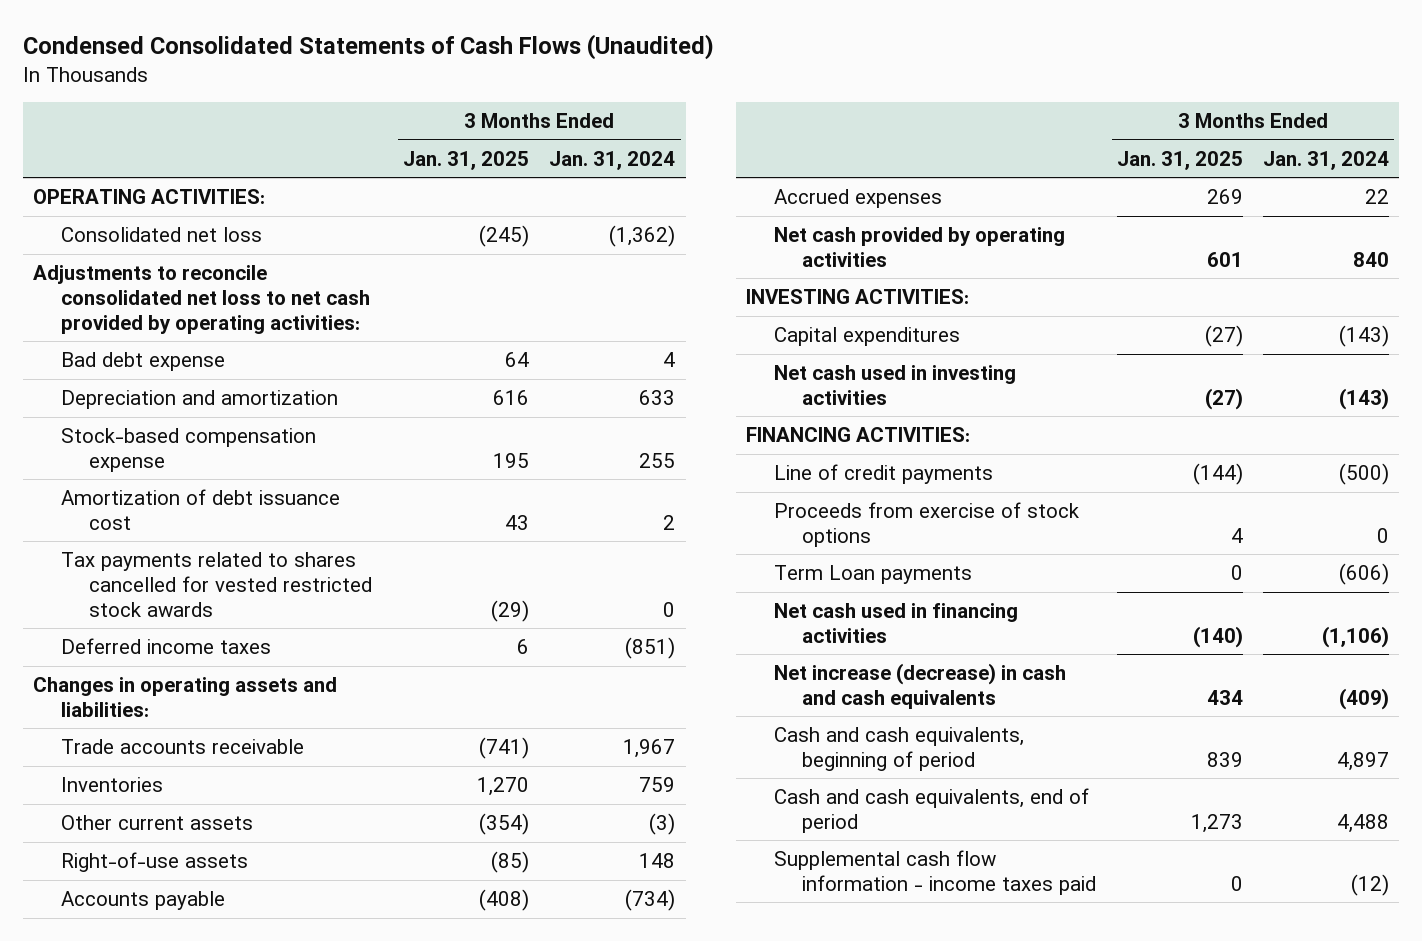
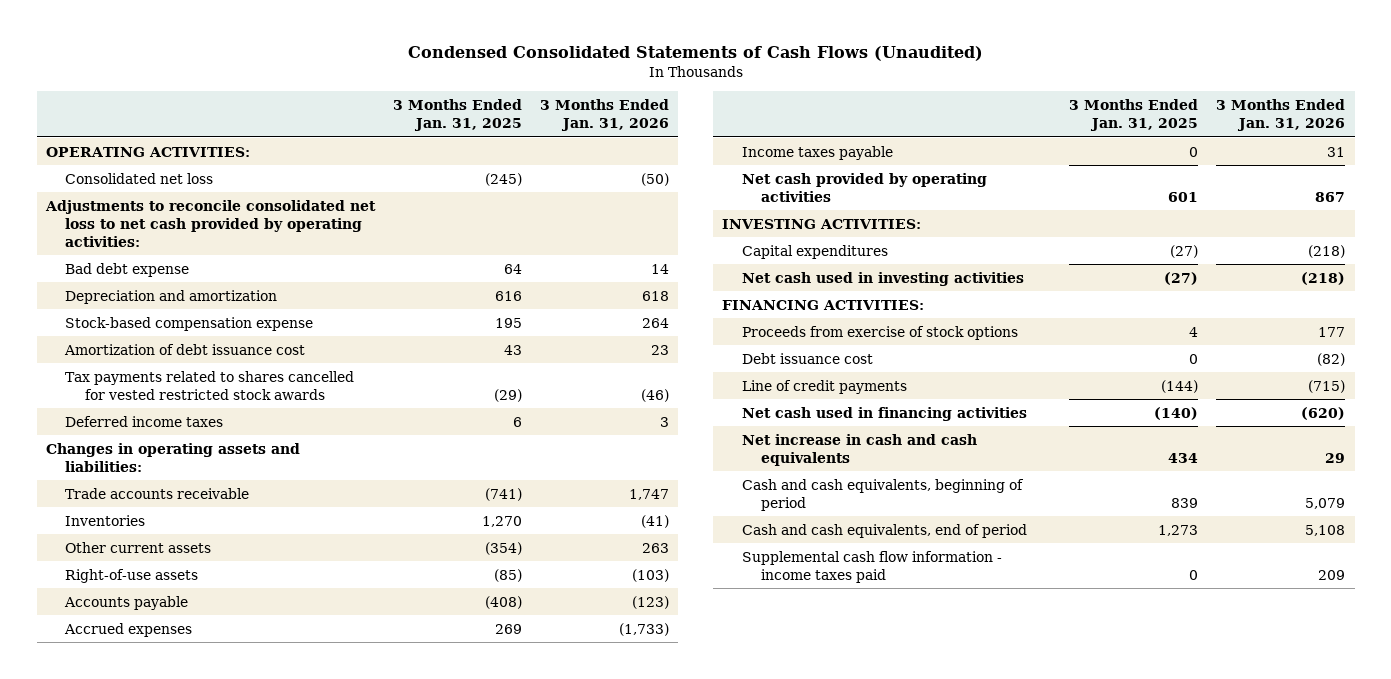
- | 3 Months Ended Jan. 31, 2025 | 3 Months Ended Jan. 31, 2024
+ | 3 Months Ended Jan. 31, 2025 | 3 Months Ended Jan. 31, 2026
+ Income taxes payable | 0 | 31
- Term Loan payments | 0 | (606)
+ Debt issuance cost | 0 | (82)
moved down: Line of credit payments | (144) | (715)
- Net increase (decrease) in cash and cash equivalents | 434 | (409)
+ Net increase in cash and cash equivalents | 434 | 29

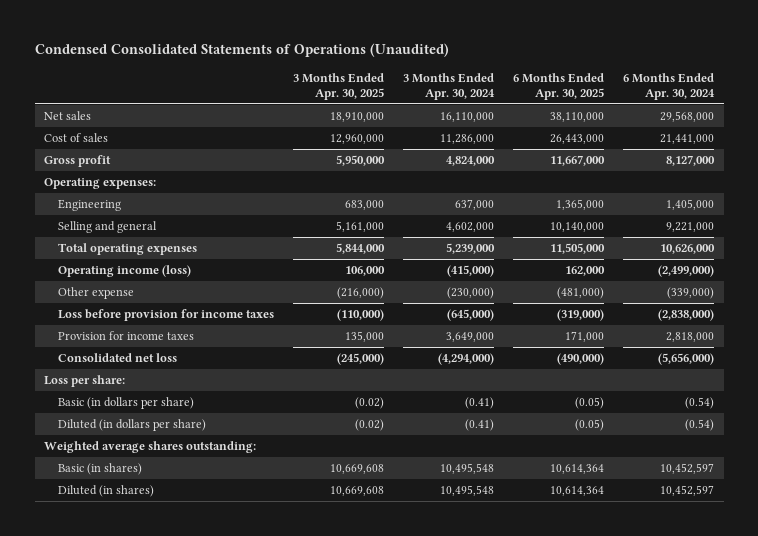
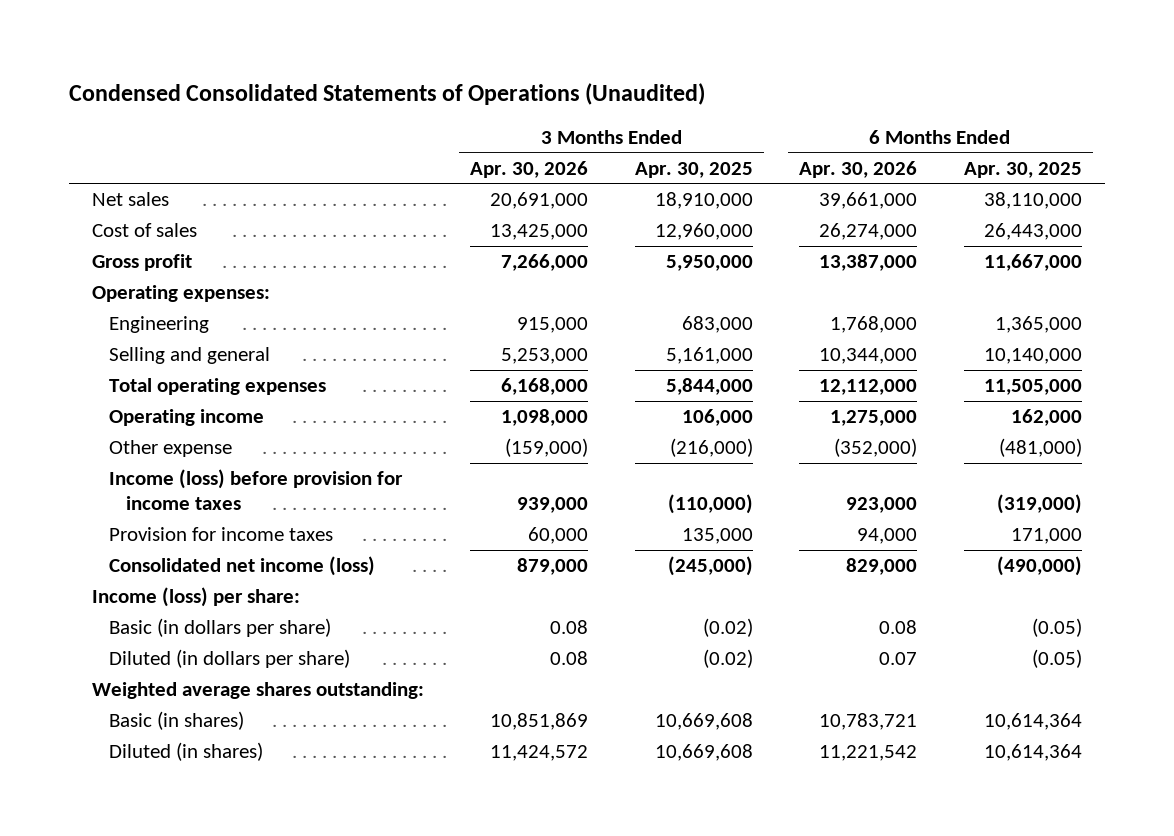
- | 3 Months Ended Apr. 30, 2025 | 3 Months Ended Apr. 30, 2024 | 6 Months Ended Apr. 30, 2025 | 6 Months Ended Apr. 30, 2024
+ | 3 Months Ended Apr. 30, 2026 | 3 Months Ended Apr. 30, 2025 | 6 Months Ended Apr. 30, 2026 | 6 Months Ended Apr. 30, 2025
- Operating income (loss) | 106,000 | (415,000) | 162,000 | (2,499,000)
+ Operating income | 1,098,000 | 106,000 | 1,275,000 | 162,000
- Loss before provision for income taxes | (110,000) | (645,000) | (319,000) | (2,838,000)
+ Income (loss) before provision for income taxes | 939,000 | (110,000) | 923,000 | (319,000)
- Consolidated net loss | (245,000) | (4,294,000) | (490,000) | (5,656,000)
- Loss per share:
+ Consolidated net income (loss) | 879,000 | (245,000) | 829,000 | (490,000)
+ Income (loss) per share:

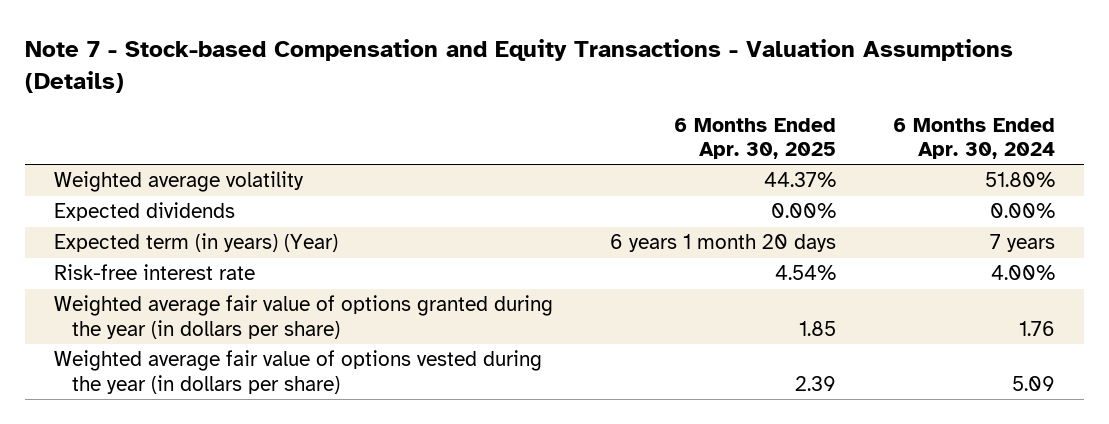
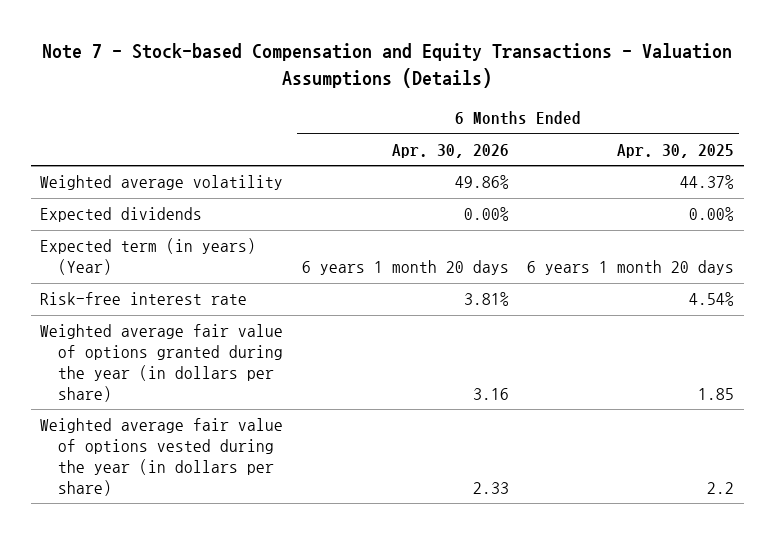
- | 6 Months Ended Apr. 30, 2025 | 6 Months Ended Apr. 30, 2024
+ | 6 Months Ended Apr. 30, 2026 | 6 Months Ended Apr. 30, 2025
- Weighted average fair value of options vested during the year (in dollars per share) | 2.39 | 5.09
+ Weighted average fair value of options vested during the year (in dollars per share) | 2.33 | 2.2

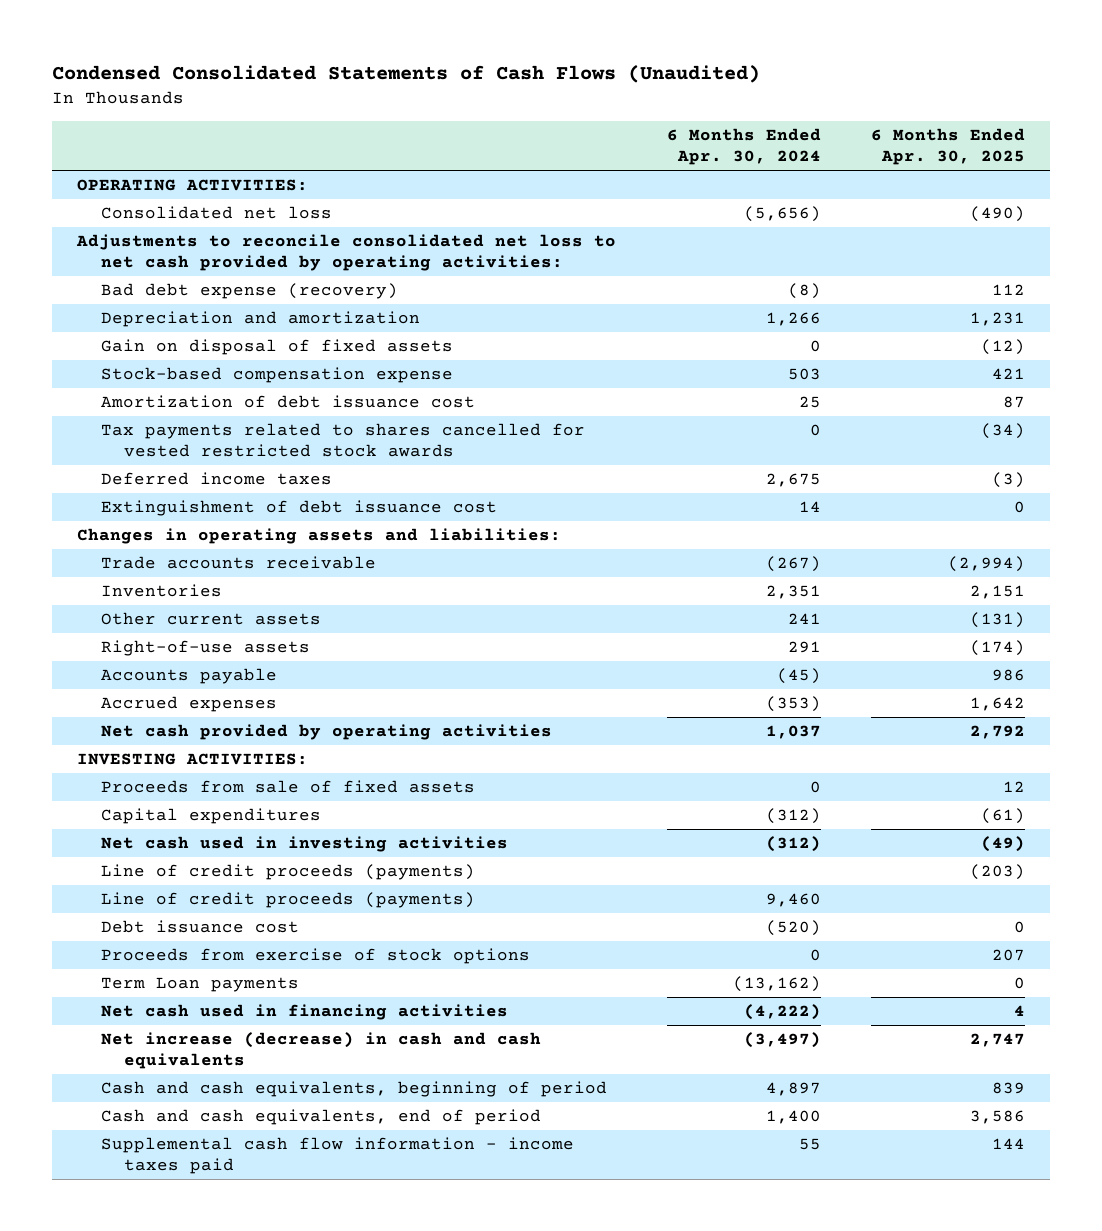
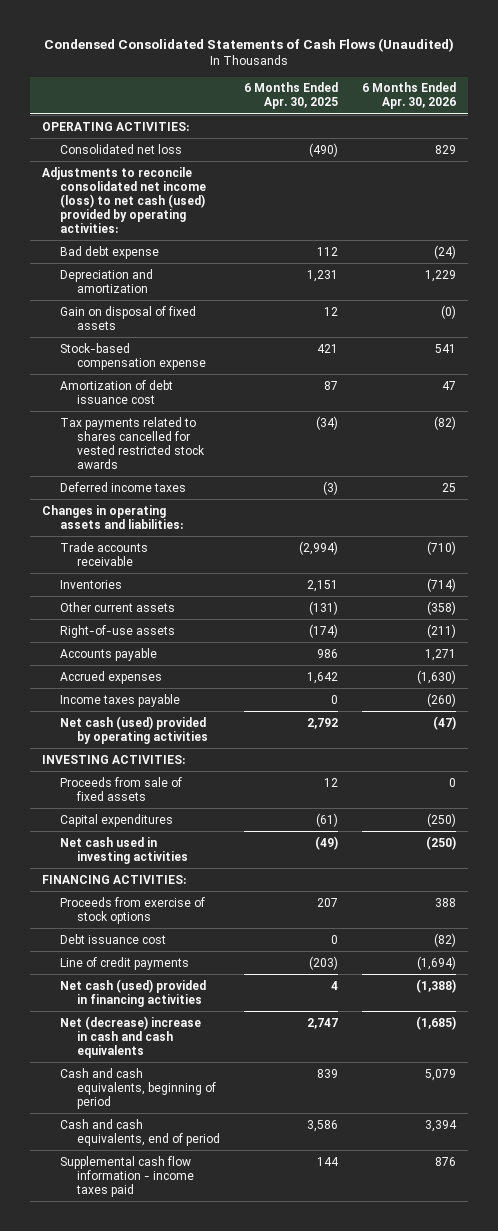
- | 6 Months Ended Apr. 30, 2024 | 6 Months Ended Apr. 30, 2025
+ | 6 Months Ended Apr. 30, 2025 | 6 Months Ended Apr. 30, 2026
- Adjustments to reconcile consolidated net loss to net cash provided by operating activities:
- Bad debt expense (recovery) | (8) | 112
+ Adjustments to reconcile consolidated net income (loss) to net cash (used) provided by operating activities:
+ Bad debt expense | 112 | (24)
- Gain on disposal of fixed assets | 0 | (12)
+ Gain on disposal of fixed assets | 12 | (0)
- Extinguishment of debt issuance cost | 14 | 0
- Net cash provided by operating activities | 1,037 | 2,792
+ Income taxes payable | 0 | (260)
+ Net cash (used) provided by operating activities | 2,792 | (47)
- Line of credit proceeds (payments) | | (203)
- Line of credit proceeds (payments) | 9,460 |
+ FINANCING ACTIVITIES:
- Term Loan payments | (13,162) | 0
- Net cash used in financing activities | (4,222) | 4
- Net increase (decrease) in cash and cash equivalents | (3,497) | 2,747
moved down: Debt issuance cost | 0 | (82)
+ Line of credit payments | (203) | (1,694)
+ Net cash (used) provided in financing activities | 4 | (1,388)
+ Net (decrease) increase in cash and cash equivalents | 2,747 | (1,685)

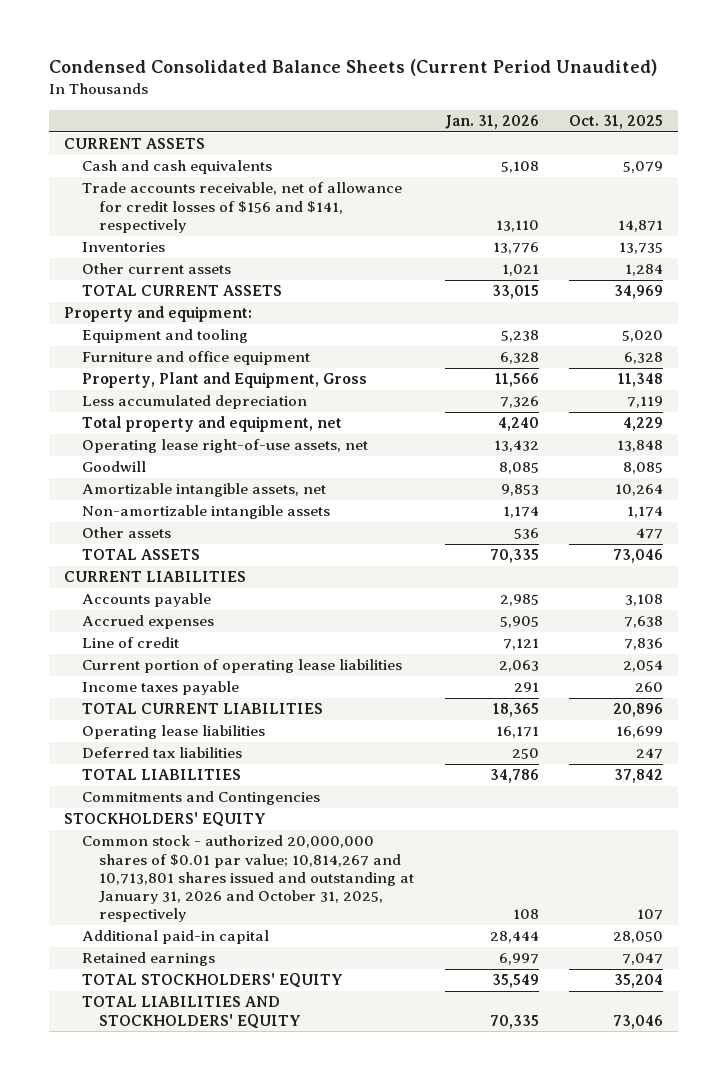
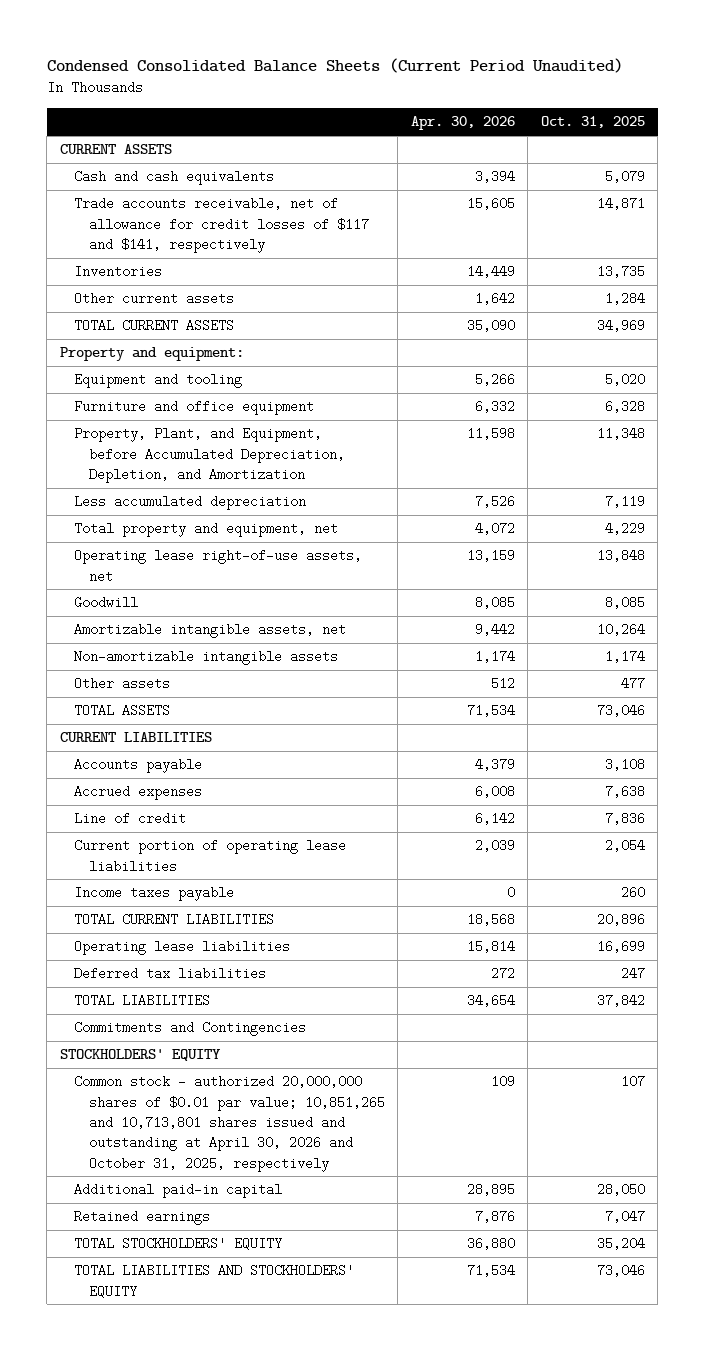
- | Jan. 31, 2026 | Oct. 31, 2025
+ | Apr. 30, 2026 | Oct. 31, 2025
- Trade accounts receivable, net of allowance for credit losses of $156 and $141, respectively | 13,110 | 14,871
+ Trade accounts receivable, net of allowance for credit losses of $117 and $141, respectively | 15,605 | 14,871
- Property, Plant and Equipment, Gross | 11,566 | 11,348
+ Property, Plant, and Equipment, before Accumulated Depreciation, Depletion, and Amortization | 11,598 | 11,348
- Common stock - authorized 20,000,000 shares of $0.01 par value; 10,814,267 and 10,713,801 shares issued and outstanding at January 31, 2026 and October 31, 2025, respectively | 108 | 107
+ Common stock - authorized 20,000,000 shares of $0.01 par value; 10,851,265 and 10,713,801 shares issued and outstanding at April 30, 2026 and October 31, 2025, respectively | 109 | 107

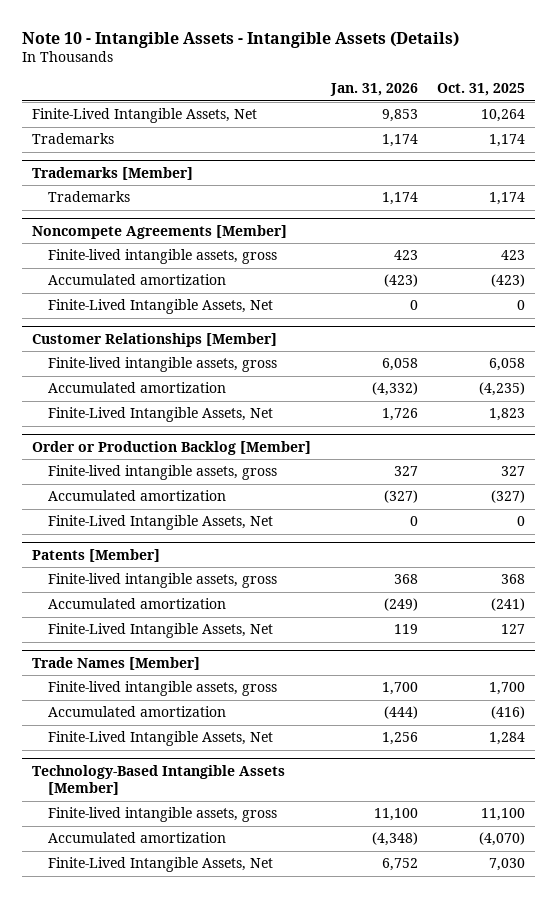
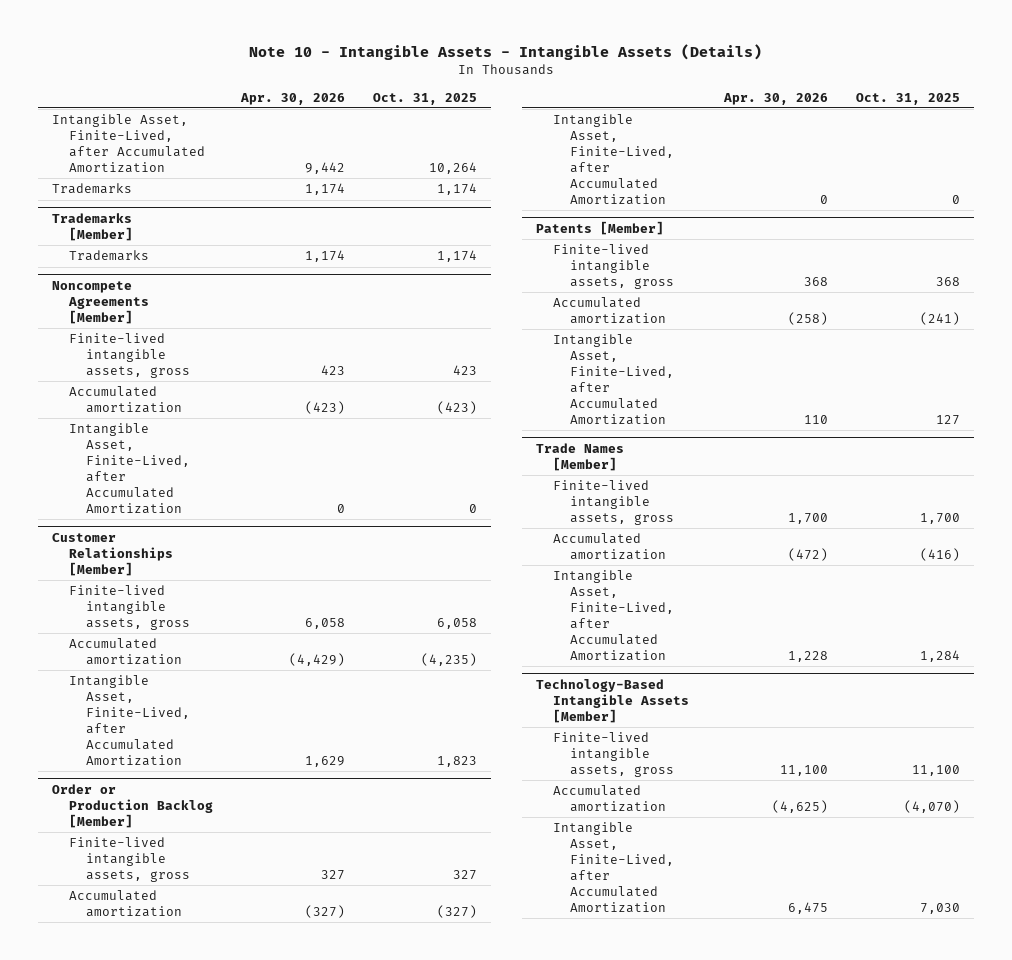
- | Jan. 31, 2026 | Oct. 31, 2025
+ | Apr. 30, 2026 | Oct. 31, 2025
- Finite-Lived Intangible Assets, Net | 9,853 | 10,264
+ Intangible Asset, Finite-Lived, after Accumulated Amortization | 9,442 | 10,264
@ Noncompete Agreements [Member]
- Finite-Lived Intangible Assets, Net | 0 | 0
+ Intangible Asset, Finite-Lived, after Accumulated Amortization | 0 | 0
@ Customer Relationships [Member]
- Finite-Lived Intangible Assets, Net | 1,726 | 1,823
+ Intangible Asset, Finite-Lived, after Accumulated Amortization | 1,629 | 1,823
@ Order or Production Backlog [Member]
- Finite-Lived Intangible Assets, Net | 0 | 0
+ Intangible Asset, Finite-Lived, after Accumulated Amortization | 0 | 0
@ Patents [Member]
- Finite-Lived Intangible Assets, Net | 119 | 127
+ Intangible Asset, Finite-Lived, after Accumulated Amortization | 110 | 127
@ Trade Names [Member]
- Finite-Lived Intangible Assets, Net | 1,256 | 1,284
+ Intangible Asset, Finite-Lived, after Accumulated Amortization | 1,228 | 1,284
@ Technology-Based Intangible Assets [Member]
- Finite-Lived Intangible Assets, Net | 6,752 | 7,030
+ Intangible Asset, Finite-Lived, after Accumulated Amortization | 6,475 | 7,030

